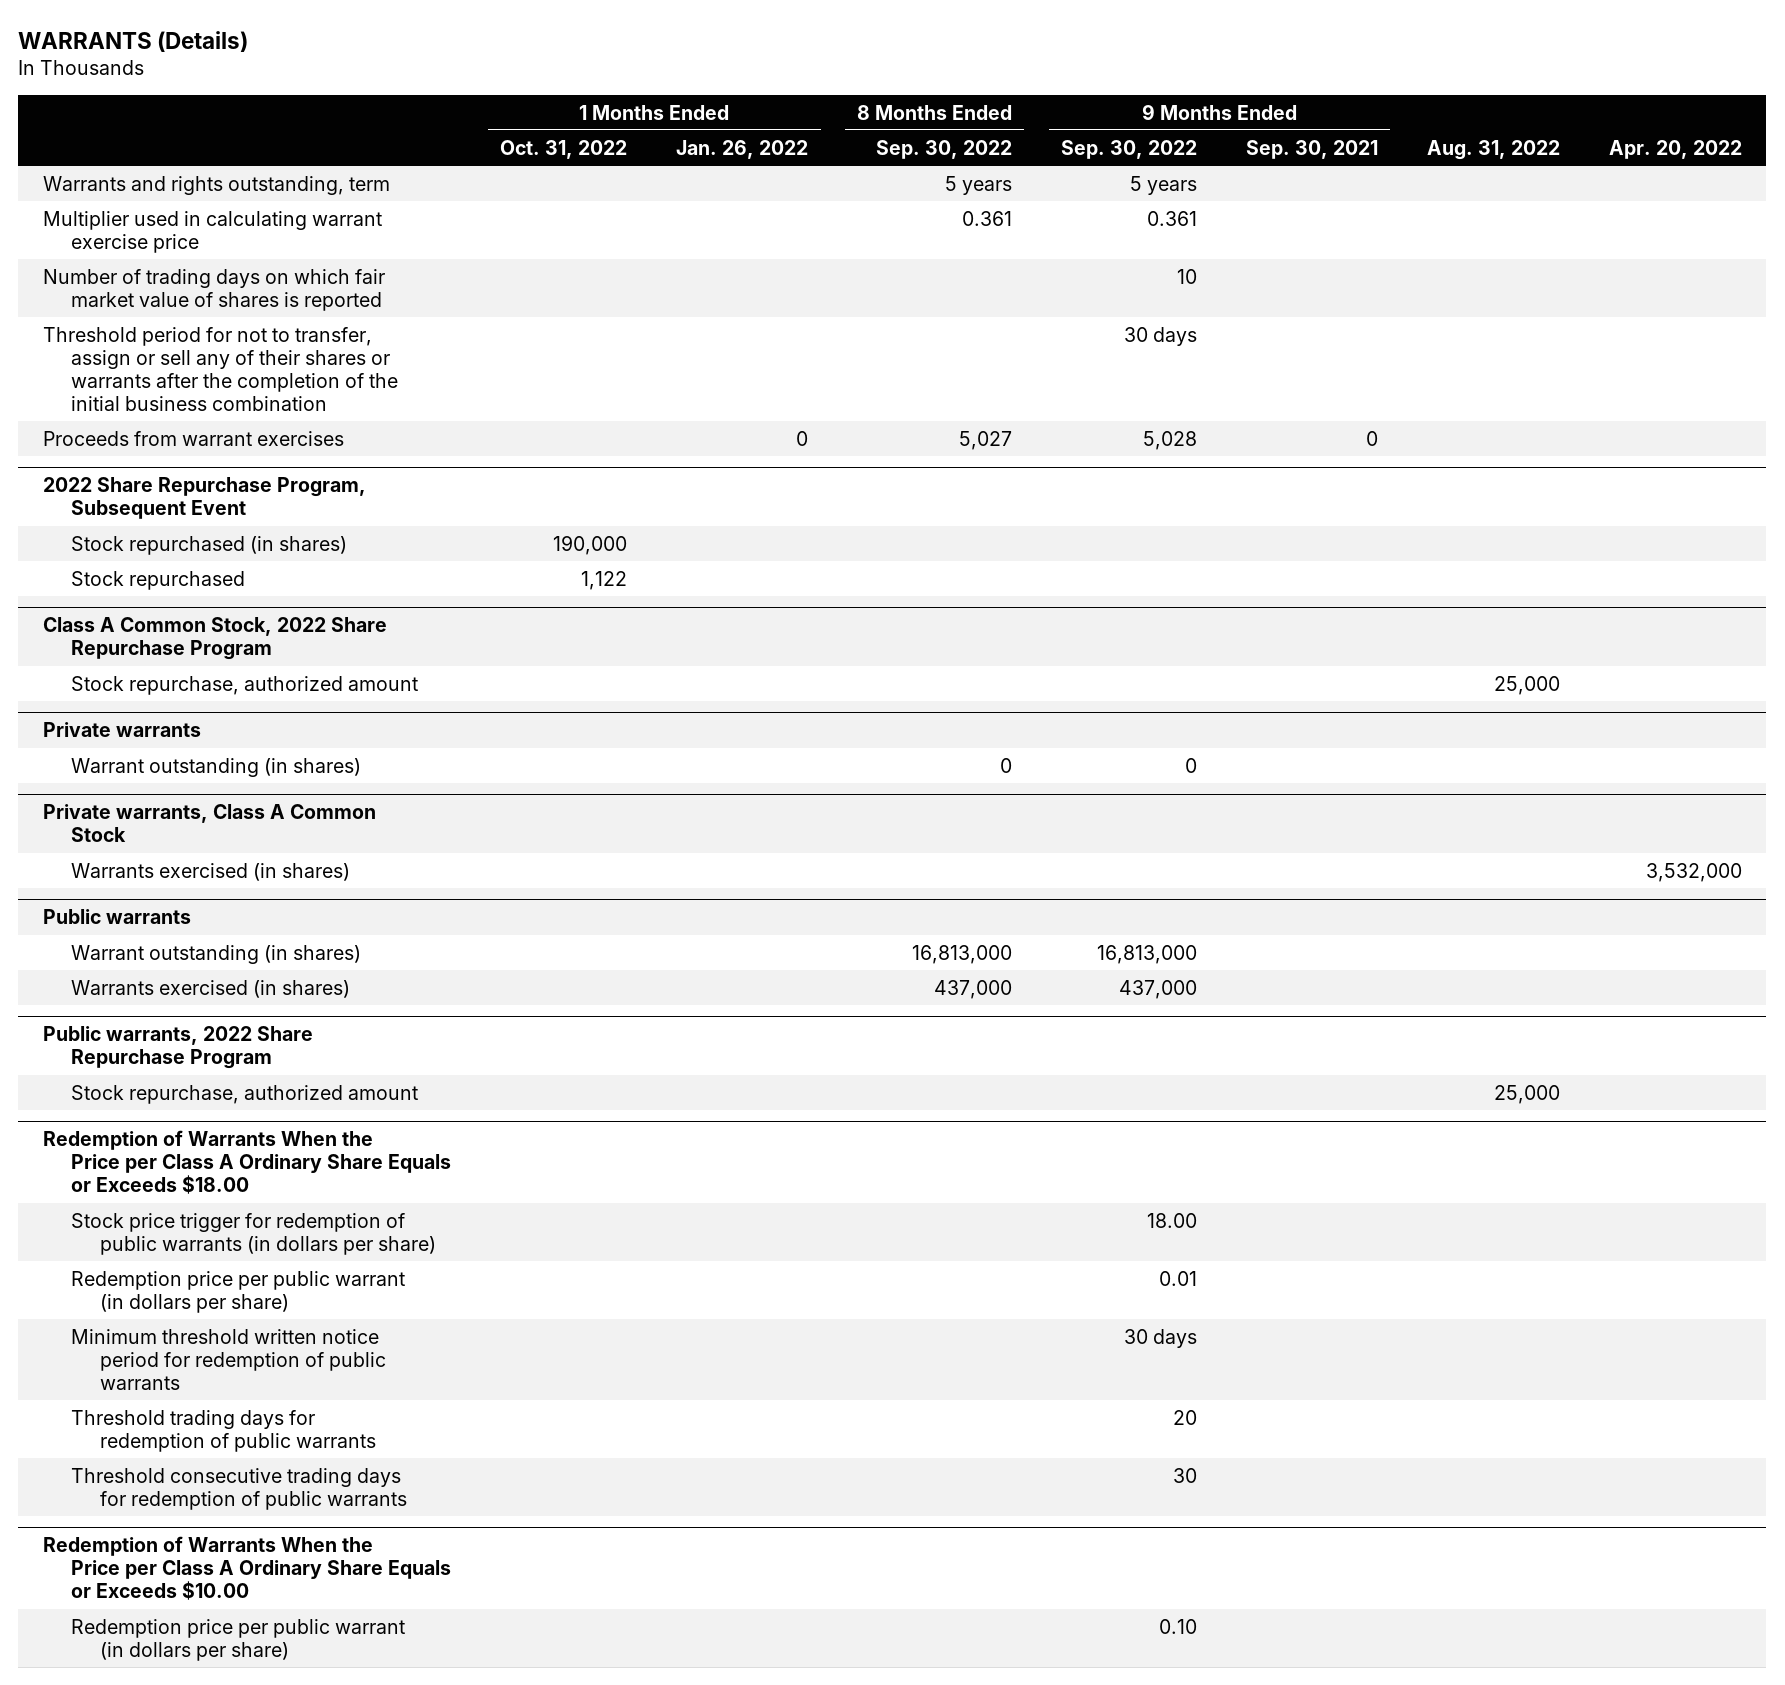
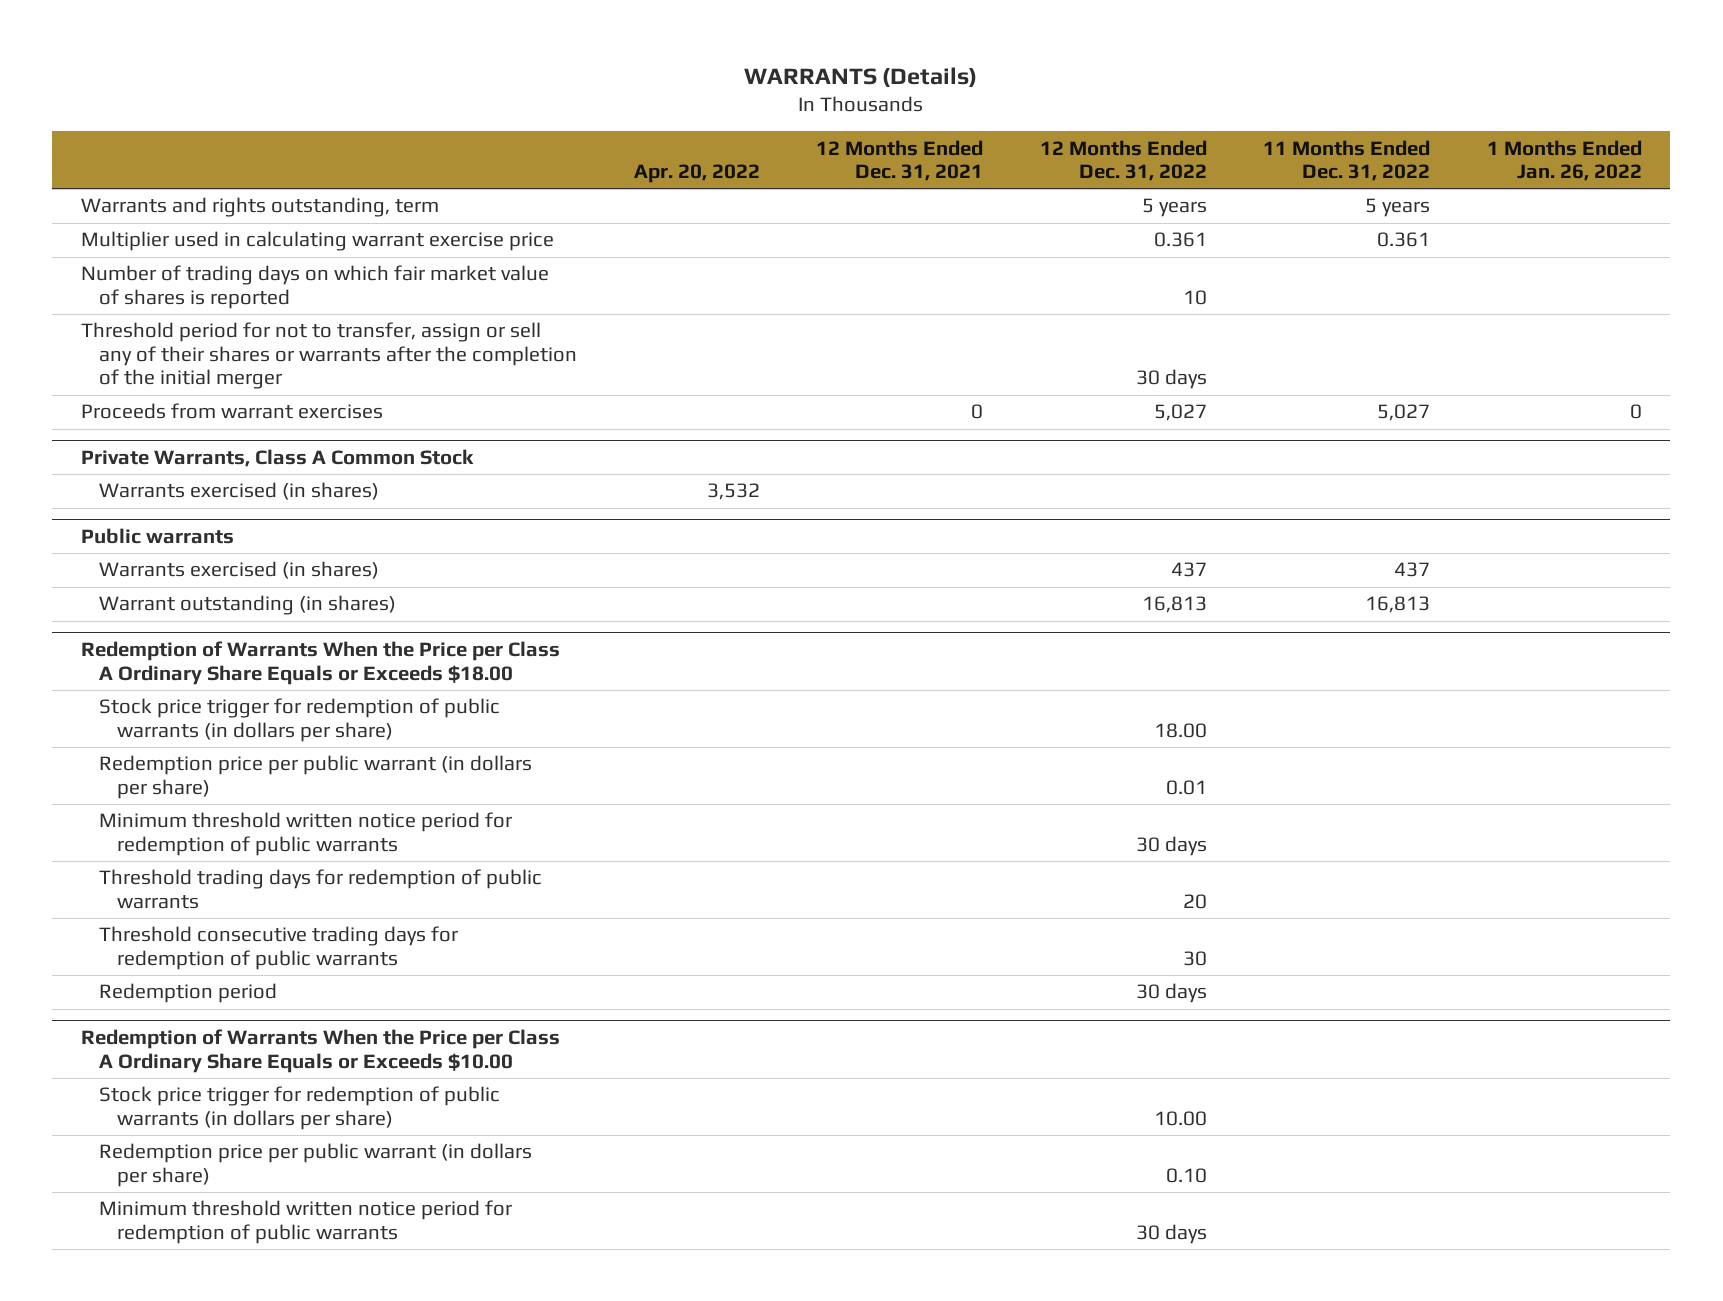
- | 1 Months Ended Oct. 31, 2022 | 1 Months Ended Jan. 26, 2022 | 8 Months Ended Sep. 30, 2022 | 9 Months Ended Sep. 30, 2022 | 9 Months Ended Sep. 30, 2021 | Aug. 31, 2022 | Apr. 20, 2022
+ | Apr. 20, 2022 | 12 Months Ended Dec. 31, 2021 | 12 Months Ended Dec. 31, 2022 | 11 Months Ended Dec. 31, 2022 | 1 Months Ended Jan. 26, 2022
- Threshold period for not to transfer, assign or sell any of their shares or warrants after the completion of the initial business combination | | | | 30 days | | |
+ Threshold period for not to transfer, assign or sell any of their shares or warrants after the completion of the initial merger | | | 30 days | |
- 2022 Share Repurchase Program, Subsequent Event
- Stock repurchased (in shares) | 190,000 | | | | | |
- Stock repurchased | 1,122 | | | | | |
- Class A Common Stock, 2022 Share Repurchase Program
- Stock repurchase, authorized amount | | | | | | 25,000 |
- Private warrants
- Warrant outstanding (in shares) | | | 0 | 0 | | |
- Private warrants, Class A Common Stock
- Warrants exercised (in shares) | | | | | | | 3,532,000
+ Private Warrants, Class A Common Stock
+ Warrants exercised (in shares) | 3,532 | | | |
- Public warrants, 2022 Share Repurchase Program
- Stock repurchase, authorized amount | | | | | | 25,000 |
@ Public warrants
moved down: Warrant outstanding (in shares) | | | 16,813 | 16,813 |
@ Redemption of Warrants When the Price per Class A Ordinary Share Equals or Exceeds $18.00
+ Redemption period | | | 30 days | |
@ Redemption of Warrants When the Price per Class A Ordinary Share Equals or Exceeds $10.00
+ Stock price trigger for redemption of public warrants (in dollars per share) | | | 10.00 | |
+ Minimum threshold written notice period for redemption of public warrants | | | 30 days | |

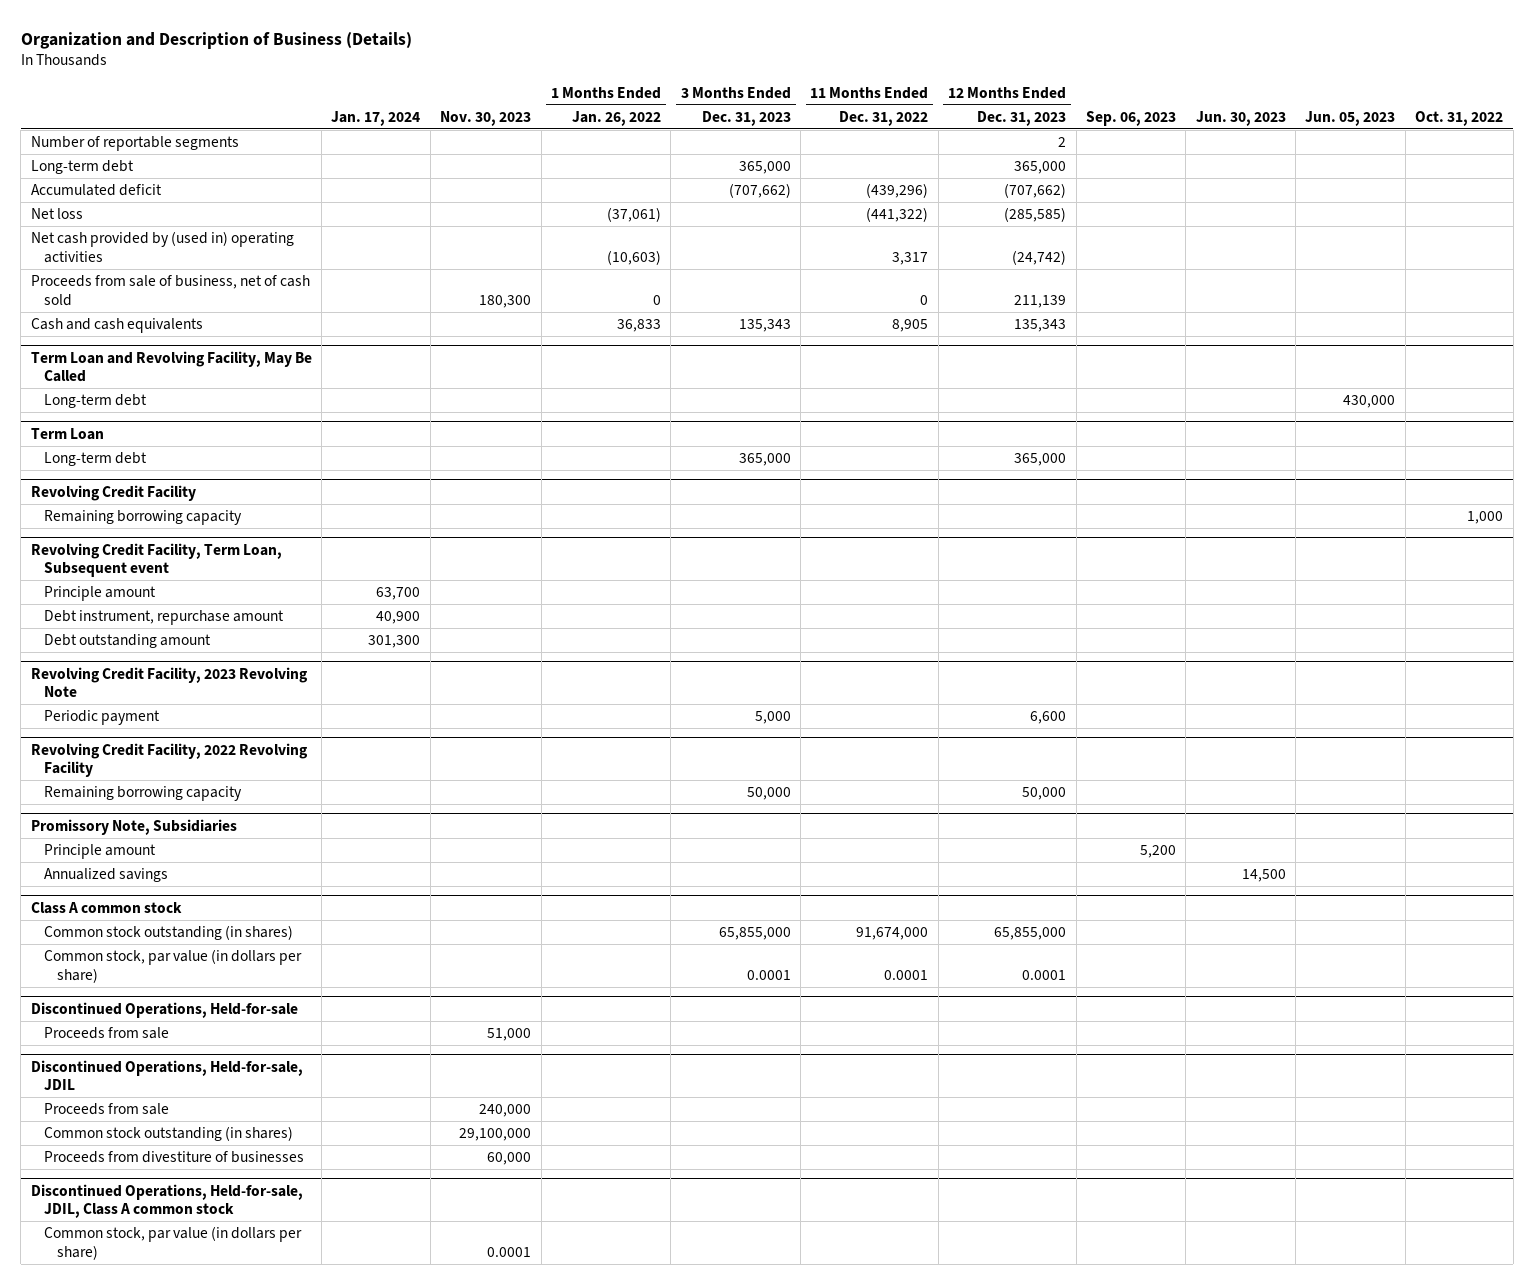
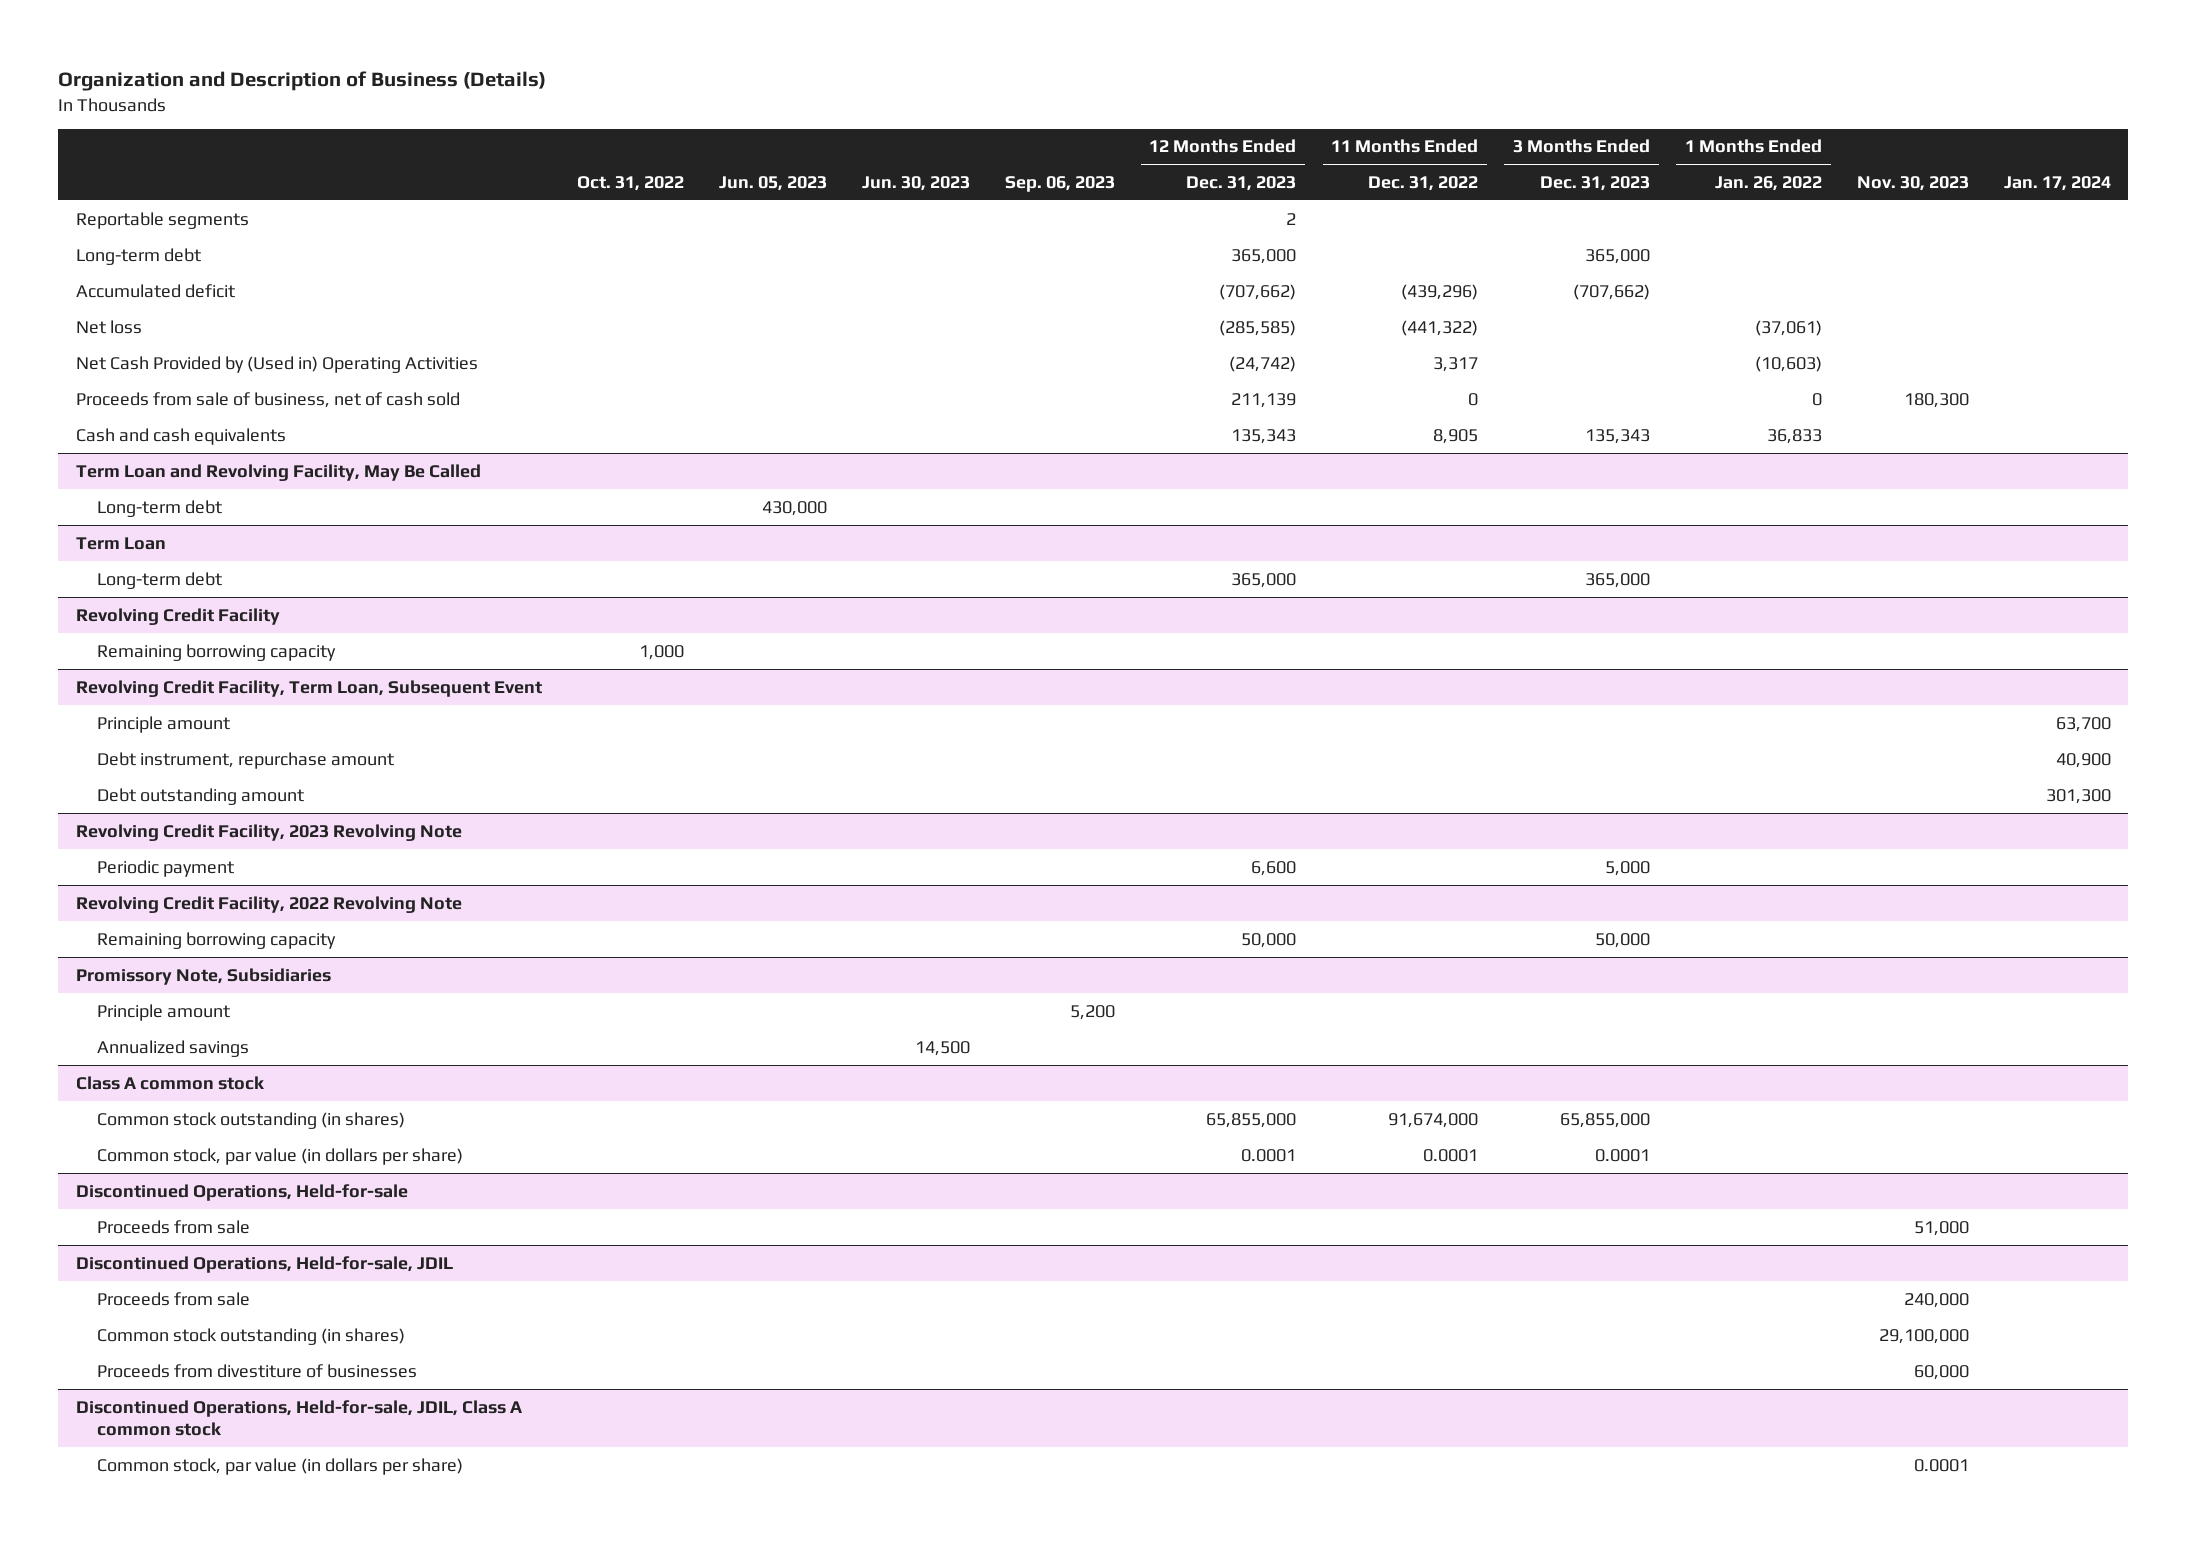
- | Jan. 17, 2024 | Nov. 30, 2023 | 1 Months Ended Jan. 26, 2022 | 3 Months Ended Dec. 31, 2023 | 11 Months Ended Dec. 31, 2022 | 12 Months Ended Dec. 31, 2023 | Sep. 06, 2023 | Jun. 30, 2023 | Jun. 05, 2023 | Oct. 31, 2022
+ | Oct. 31, 2022 | Jun. 05, 2023 | Jun. 30, 2023 | Sep. 06, 2023 | 12 Months Ended Dec. 31, 2023 | 11 Months Ended Dec. 31, 2022 | 3 Months Ended Dec. 31, 2023 | 1 Months Ended Jan. 26, 2022 | Nov. 30, 2023 | Jan. 17, 2024
- Number of reportable segments | | | | | | 2 | | | |
+ Reportable segments | | | | | 2 | | | | |
- Net cash provided by (used in) operating activities | | | (10,603) | | 3,317 | (24,742) | | | |
+ Net Cash Provided by (Used in) Operating Activities | | | | | (24,742) | 3,317 | | (10,603) | |
- Revolving Credit Facility, Term Loan, Subsequent event
+ Revolving Credit Facility, Term Loan, Subsequent Event
- Revolving Credit Facility, 2022 Revolving Facility
+ Revolving Credit Facility, 2022 Revolving Note

